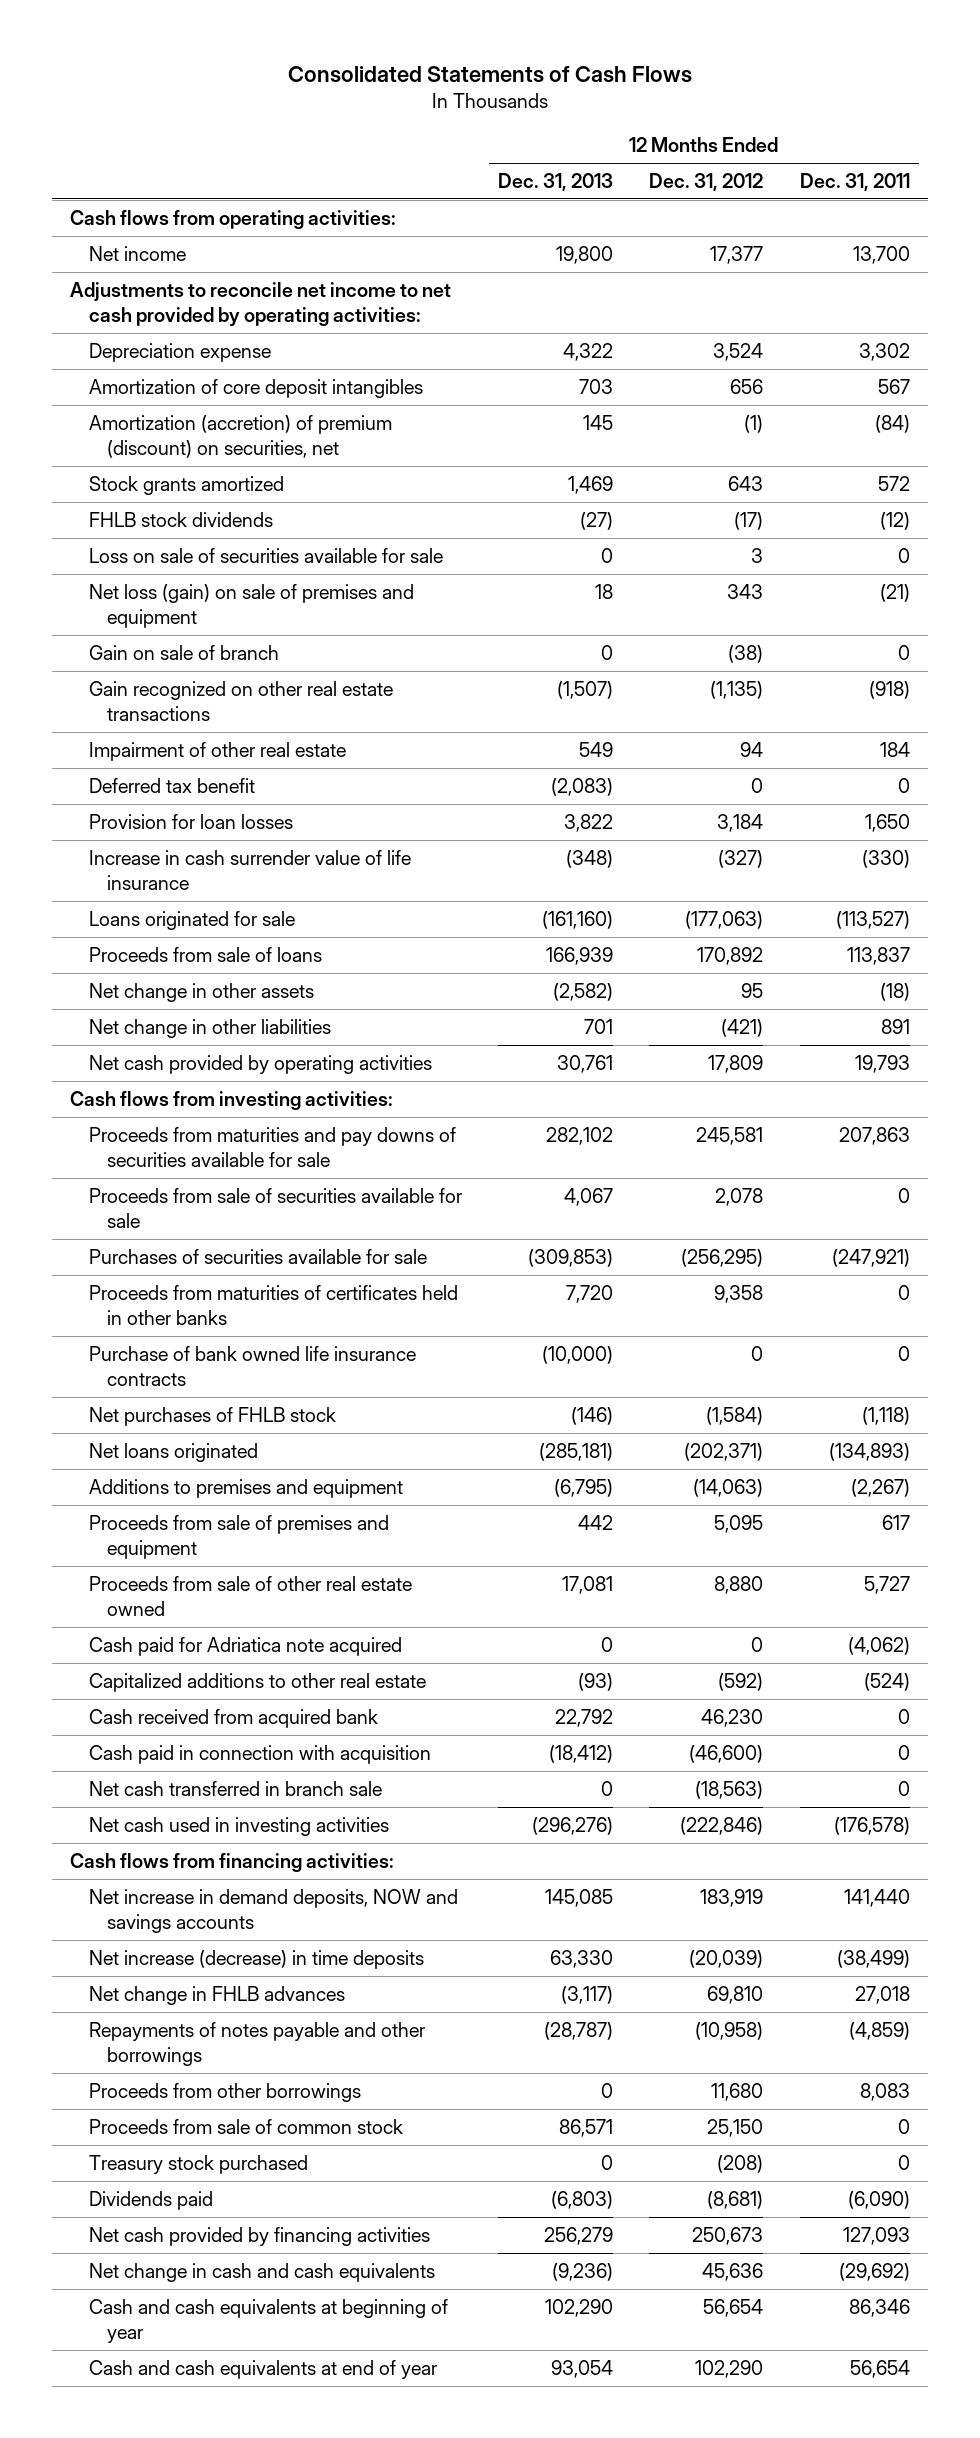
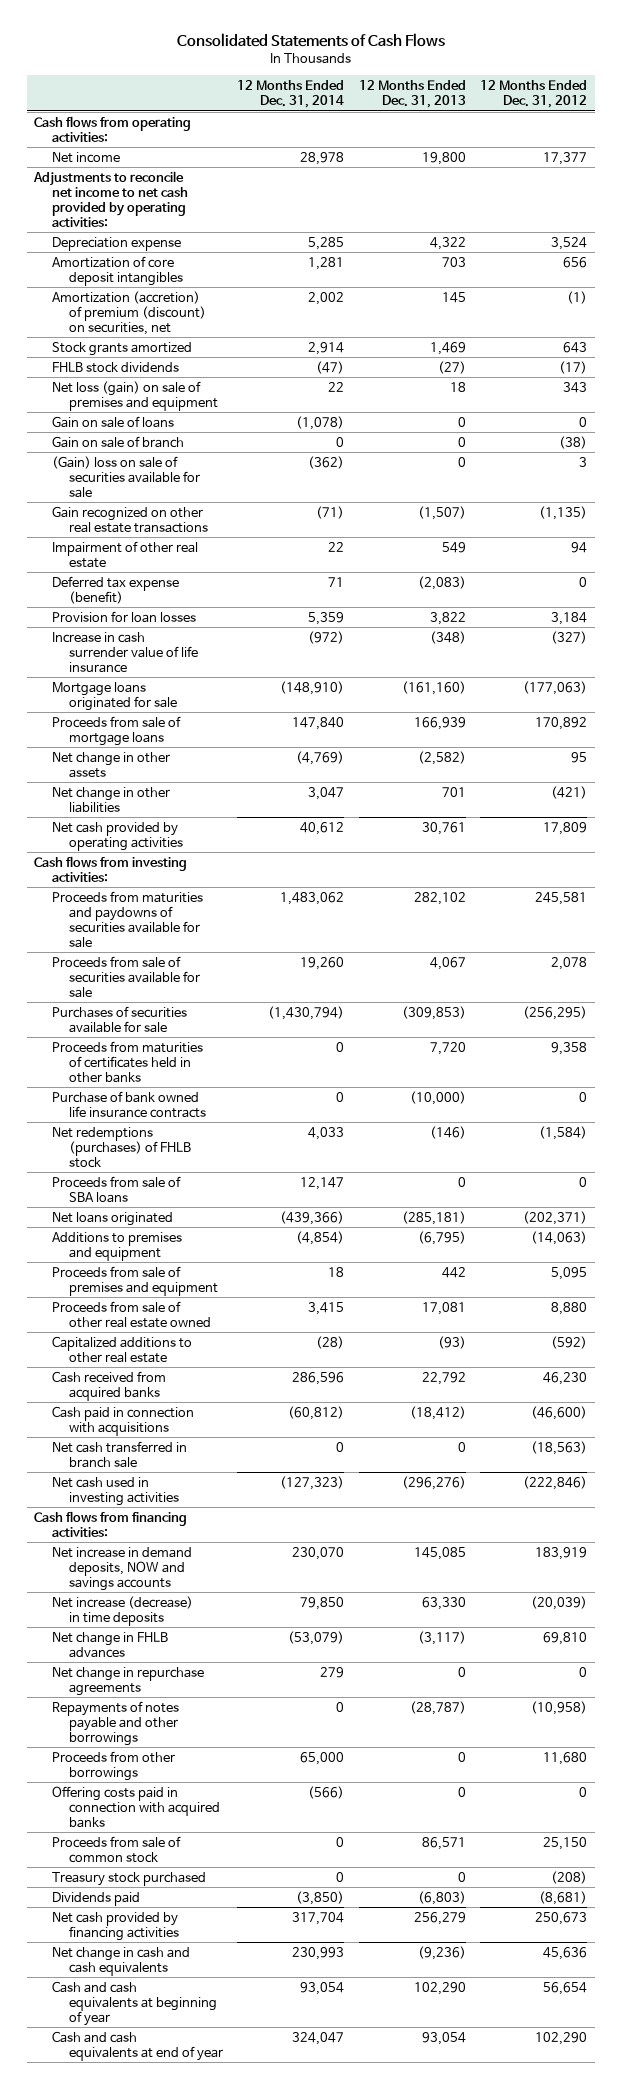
- | 12 Months Ended Dec. 31, 2013 | 12 Months Ended Dec. 31, 2012 | 12 Months Ended Dec. 31, 2011
+ | 12 Months Ended Dec. 31, 2014 | 12 Months Ended Dec. 31, 2013 | 12 Months Ended Dec. 31, 2012
- Loss on sale of securities available for sale | 0 | 3 | 0
+ Gain on sale of loans | (1,078) | 0 | 0
+ (Gain) loss on sale of securities available for sale | (362) | 0 | 3
- Deferred tax benefit | (2,083) | 0 | 0
+ Deferred tax expense (benefit) | 71 | (2,083) | 0
- Loans originated for sale | (161,160) | (177,063) | (113,527)
- Proceeds from sale of loans | 166,939 | 170,892 | 113,837
+ Mortgage loans originated for sale | (148,910) | (161,160) | (177,063)
+ Proceeds from sale of mortgage loans | 147,840 | 166,939 | 170,892
- Proceeds from maturities and pay downs of securities available for sale | 282,102 | 245,581 | 207,863
+ Proceeds from maturities and paydowns of securities available for sale | 1,483,062 | 282,102 | 245,581
- Net purchases of FHLB stock | (146) | (1,584) | (1,118)
+ Net redemptions (purchases) of FHLB stock | 4,033 | (146) | (1,584)
+ Proceeds from sale of SBA loans | 12,147 | 0 | 0
- Cash paid for Adriatica note acquired | 0 | 0 | (4,062)
- Cash received from acquired bank | 22,792 | 46,230 | 0
- Cash paid in connection with acquisition | (18,412) | (46,600) | 0
+ Cash received from acquired banks | 286,596 | 22,792 | 46,230
+ Cash paid in connection with acquisitions | (60,812) | (18,412) | (46,600)
+ Net change in repurchase agreements | 279 | 0 | 0
+ Offering costs paid in connection with acquired banks | (566) | 0 | 0

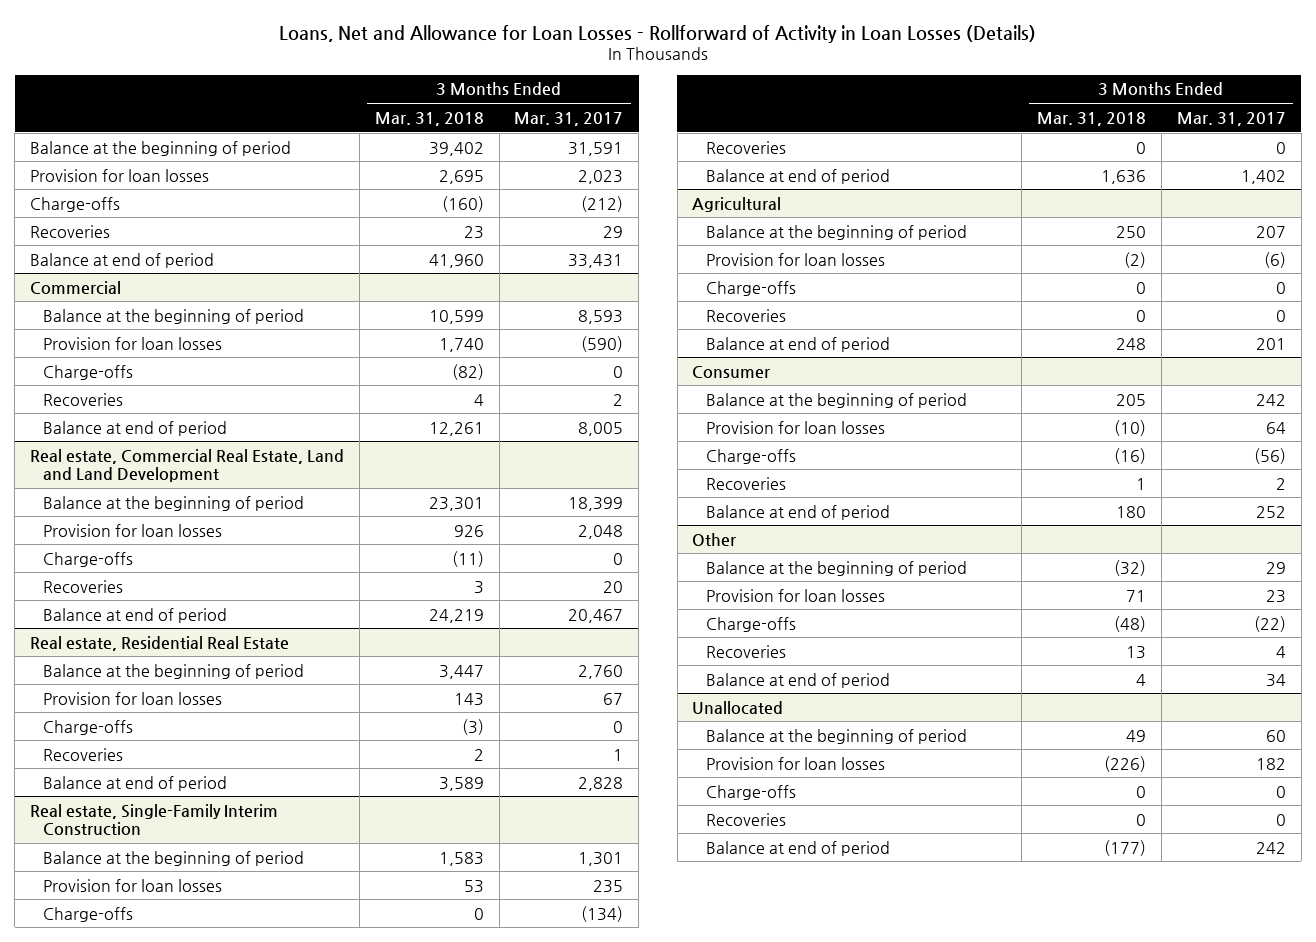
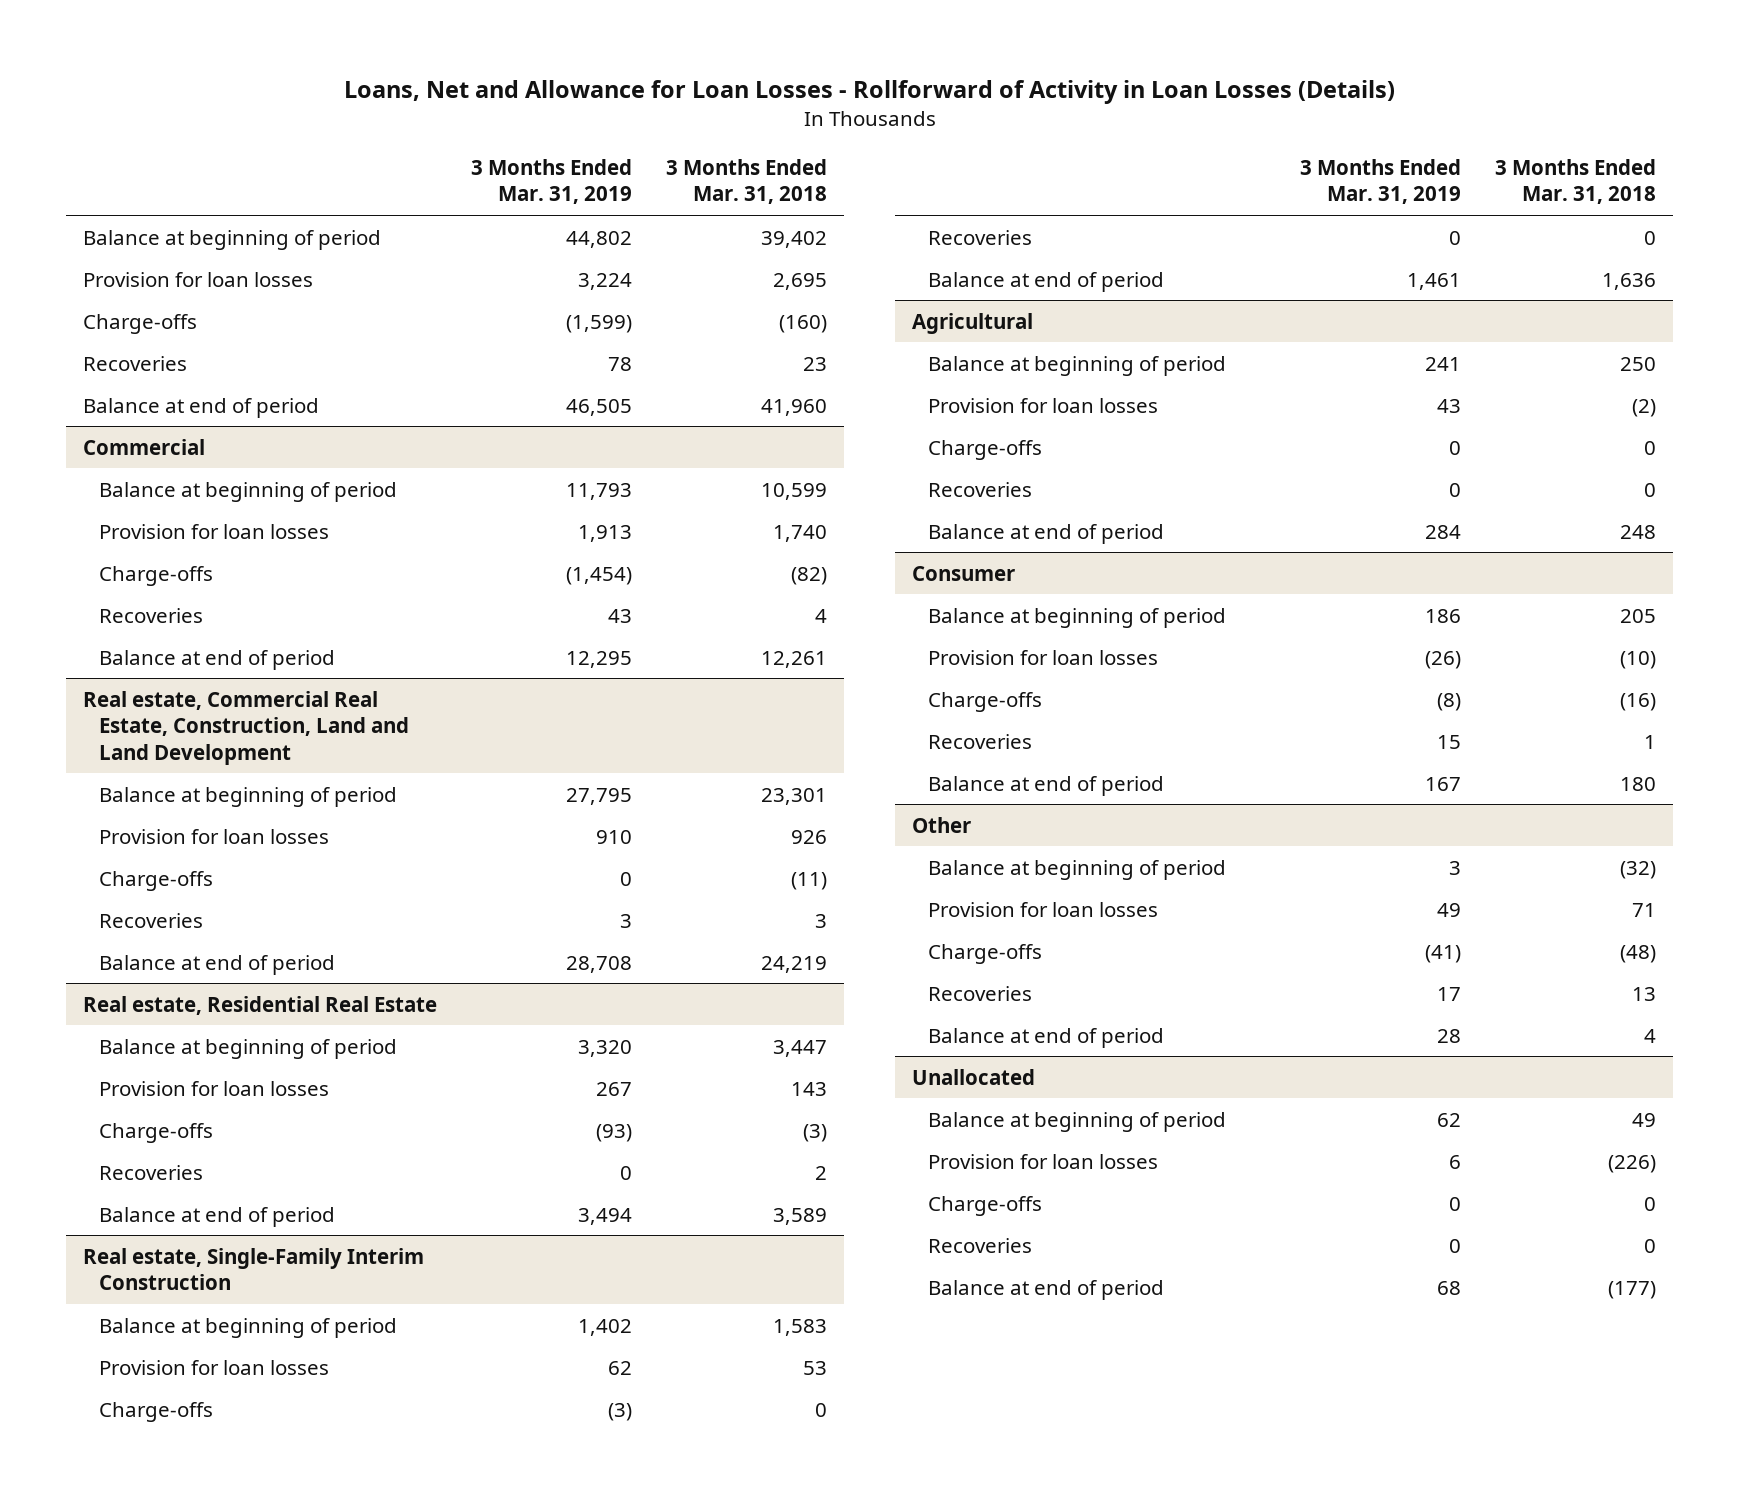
- | 3 Months Ended Mar. 31, 2018 | 3 Months Ended Mar. 31, 2017
+ | 3 Months Ended Mar. 31, 2019 | 3 Months Ended Mar. 31, 2018
- Balance at the beginning of period | 39,402 | 31,591
+ Balance at beginning of period | 44,802 | 39,402
@ Commercial
- Balance at the beginning of period | 10,599 | 8,593
+ Balance at beginning of period | 11,793 | 10,599
- Real estate, Commercial Real Estate, Land and Land Development
- Balance at the beginning of period | 23,301 | 18,399
+ Real estate, Commercial Real Estate, Construction, Land and Land Development
+ Balance at beginning of period | 27,795 | 23,301
@ Real estate, Residential Real Estate
- Balance at the beginning of period | 3,447 | 2,760
+ Balance at beginning of period | 3,320 | 3,447
@ Real estate, Single-Family Interim Construction
- Balance at the beginning of period | 1,583 | 1,301
+ Balance at beginning of period | 1,402 | 1,583
@ Agricultural
- Balance at the beginning of period | 250 | 207
+ Balance at beginning of period | 241 | 250
@ Consumer
- Balance at the beginning of period | 205 | 242
+ Balance at beginning of period | 186 | 205
@ Other
- Balance at the beginning of period | (32) | 29
+ Balance at beginning of period | 3 | (32)
@ Unallocated
- Balance at the beginning of period | 49 | 60
+ Balance at beginning of period | 62 | 49

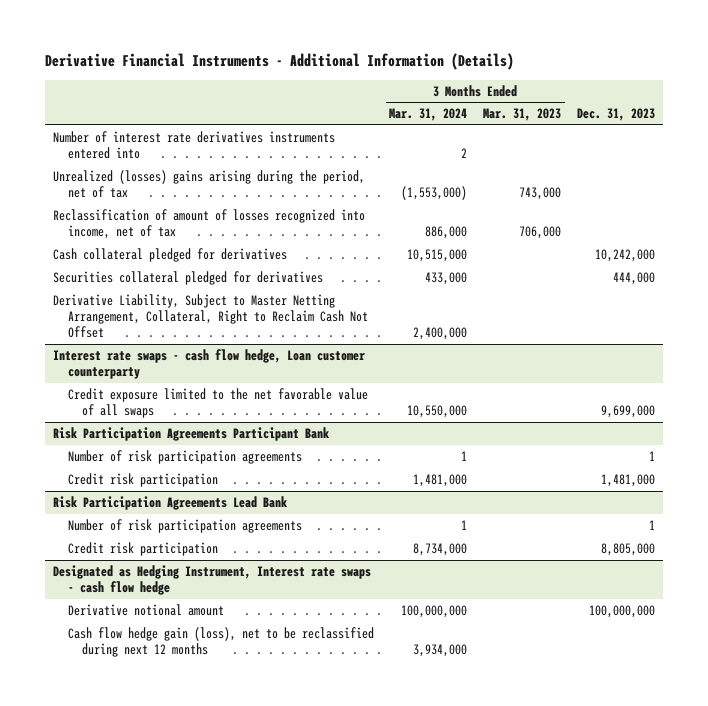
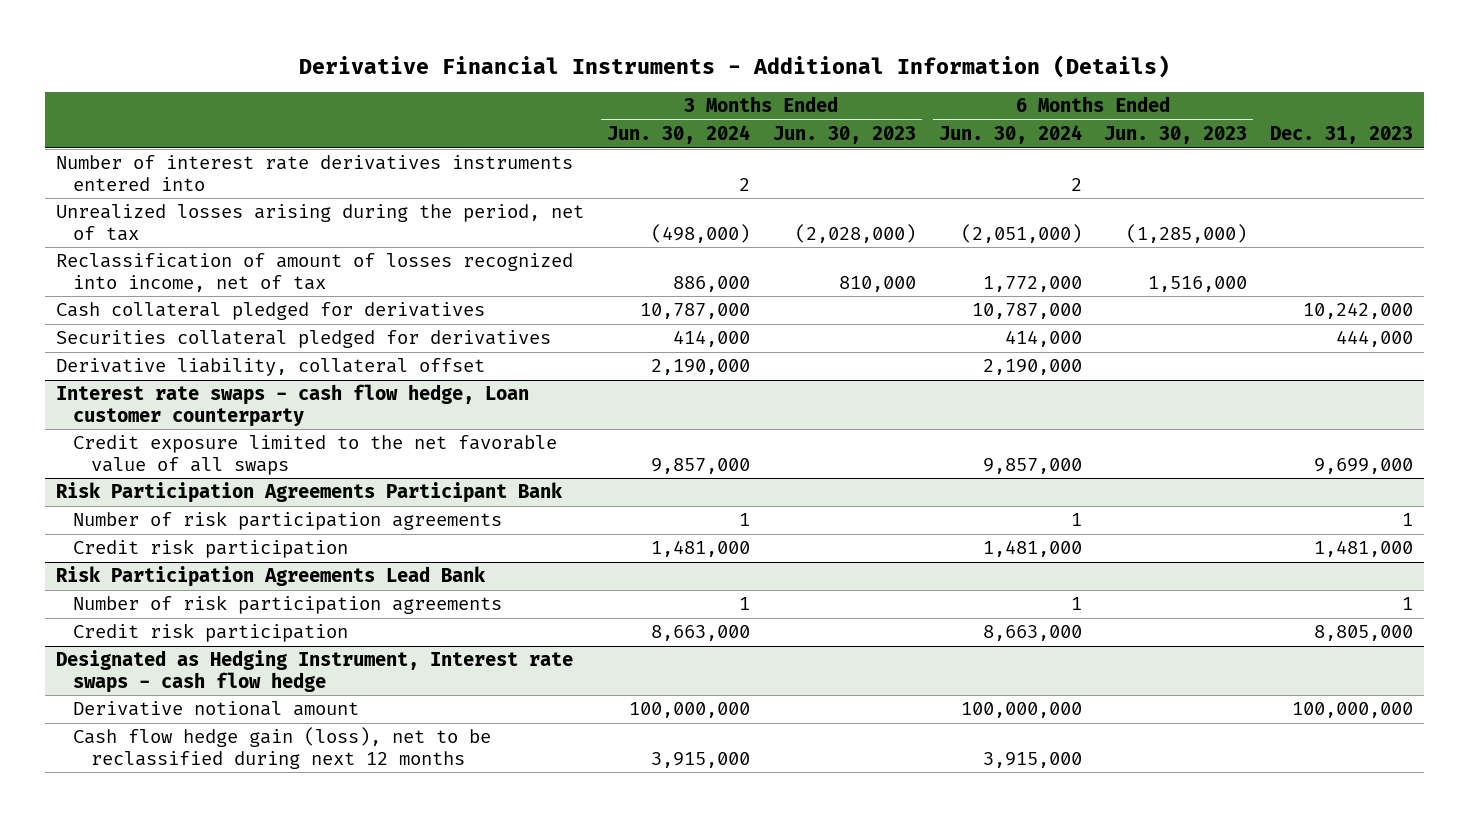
- | 3 Months Ended Mar. 31, 2024 | 3 Months Ended Mar. 31, 2023 | Dec. 31, 2023
+ | 3 Months Ended Jun. 30, 2024 | 3 Months Ended Jun. 30, 2023 | 6 Months Ended Jun. 30, 2024 | 6 Months Ended Jun. 30, 2023 | Dec. 31, 2023
- Unrealized (losses) gains arising during the period, net of tax | (1,553,000) | 743,000 |
+ Unrealized losses arising during the period, net of tax | (498,000) | (2,028,000) | (2,051,000) | (1,285,000) |
- Derivative Liability, Subject to Master Netting Arrangement, Collateral, Right to Reclaim Cash Not Offset | 2,400,000 | |
+ Derivative liability, collateral offset | 2,190,000 | | 2,190,000 | |

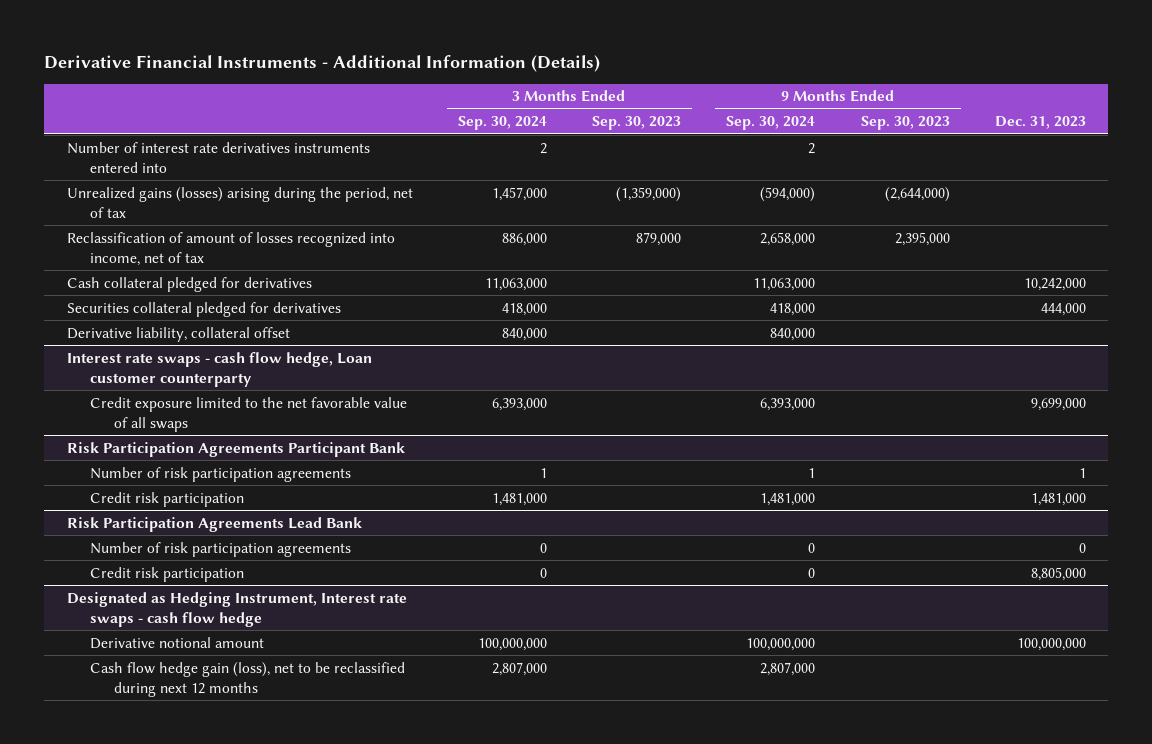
- | 3 Months Ended Jun. 30, 2024 | 3 Months Ended Jun. 30, 2023 | 6 Months Ended Jun. 30, 2024 | 6 Months Ended Jun. 30, 2023 | Dec. 31, 2023
+ | 3 Months Ended Sep. 30, 2024 | 3 Months Ended Sep. 30, 2023 | 9 Months Ended Sep. 30, 2024 | 9 Months Ended Sep. 30, 2023 | Dec. 31, 2023
- Unrealized losses arising during the period, net of tax | (498,000) | (2,028,000) | (2,051,000) | (1,285,000) |
+ Unrealized gains (losses) arising during the period, net of tax | 1,457,000 | (1,359,000) | (594,000) | (2,644,000) |
@ Risk Participation Agreements Lead Bank
- Number of risk participation agreements | 1 | | 1 | | 1
+ Number of risk participation agreements | 0 | | 0 | | 0

